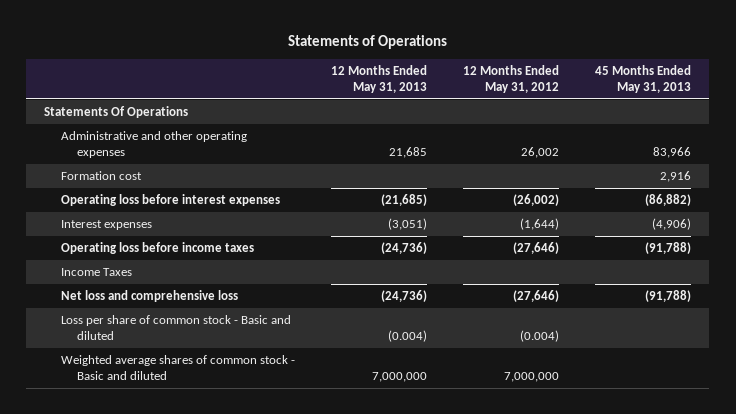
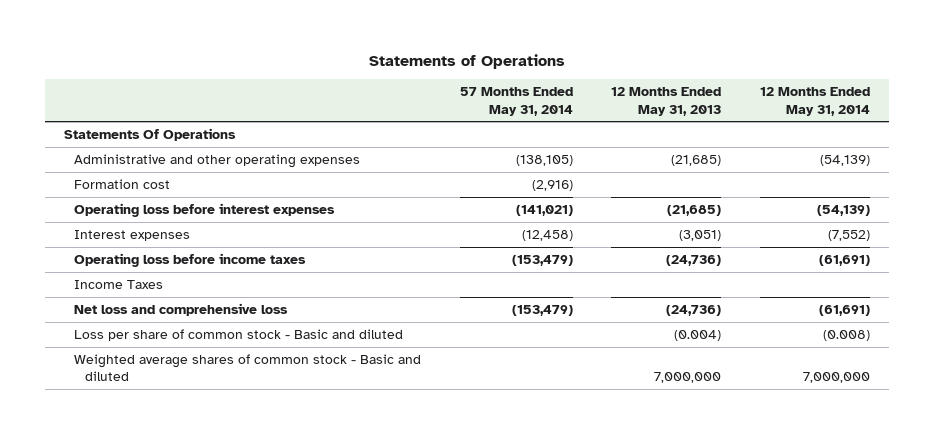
- | 12 Months Ended May 31, 2013 | 12 Months Ended May 31, 2012 | 45 Months Ended May 31, 2013
+ | 57 Months Ended May 31, 2014 | 12 Months Ended May 31, 2013 | 12 Months Ended May 31, 2014
- Administrative and other operating expenses | 21,685 | 26,002 | 83,966
+ Administrative and other operating expenses | (138,105) | (21,685) | (54,139)

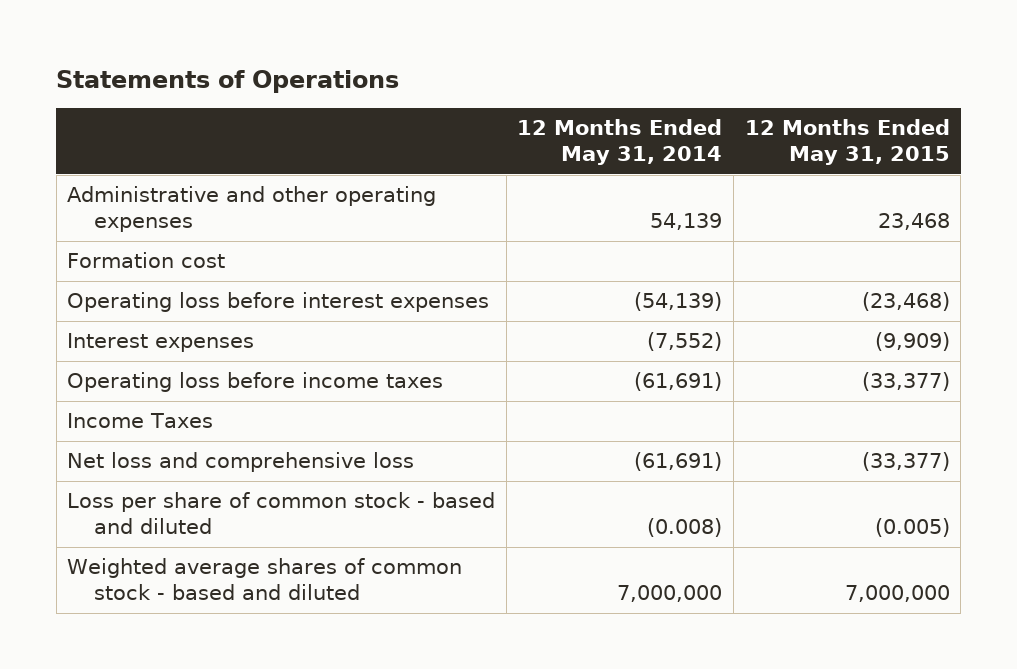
- | 57 Months Ended May 31, 2014 | 12 Months Ended May 31, 2013 | 12 Months Ended May 31, 2014
+ | 12 Months Ended May 31, 2014 | 12 Months Ended May 31, 2015
- Statements Of Operations
- Administrative and other operating expenses | (138,105) | (21,685) | (54,139)
+ Administrative and other operating expenses | 54,139 | 23,468
- Loss per share of common stock - Basic and diluted | | (0.004) | (0.008)
- Weighted average shares of common stock - Basic and diluted | | 7,000,000 | 7,000,000
+ Loss per share of common stock - based and diluted | (0.008) | (0.005)
+ Weighted average shares of common stock - based and diluted | 7,000,000 | 7,000,000

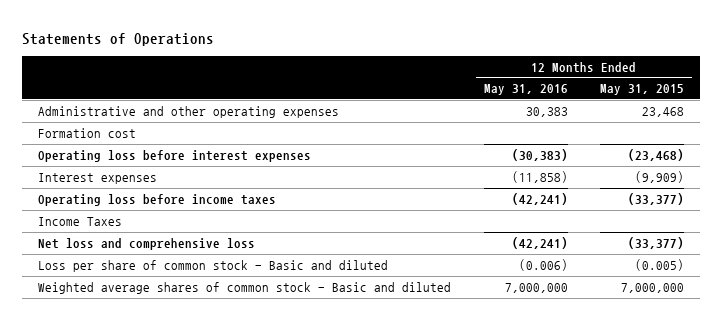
- | 12 Months Ended May 31, 2014 | 12 Months Ended May 31, 2015
+ | 12 Months Ended May 31, 2016 | 12 Months Ended May 31, 2015
- Loss per share of common stock - based and diluted | (0.008) | (0.005)
- Weighted average shares of common stock - based and diluted | 7,000,000 | 7,000,000
+ Loss per share of common stock - Basic and diluted | (0.006) | (0.005)
+ Weighted average shares of common stock - Basic and diluted | 7,000,000 | 7,000,000

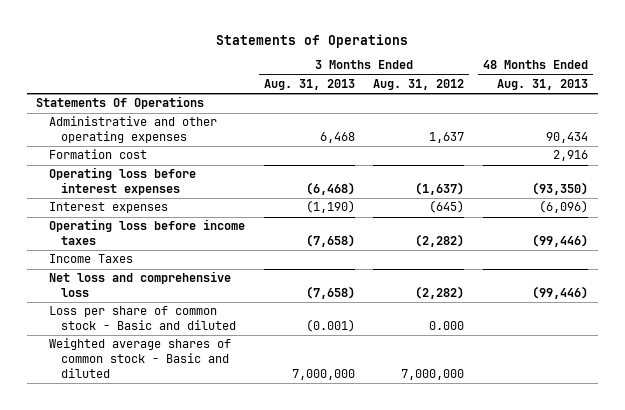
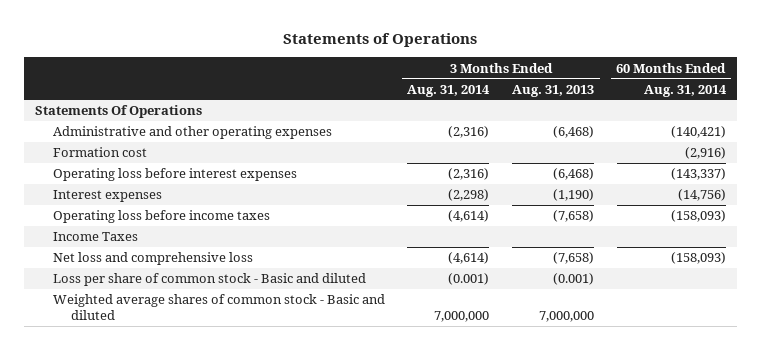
- | 3 Months Ended Aug. 31, 2013 | 3 Months Ended Aug. 31, 2012 | 48 Months Ended Aug. 31, 2013
+ | 3 Months Ended Aug. 31, 2014 | 3 Months Ended Aug. 31, 2013 | 60 Months Ended Aug. 31, 2014
- Administrative and other operating expenses | 6,468 | 1,637 | 90,434
+ Administrative and other operating expenses | (2,316) | (6,468) | (140,421)

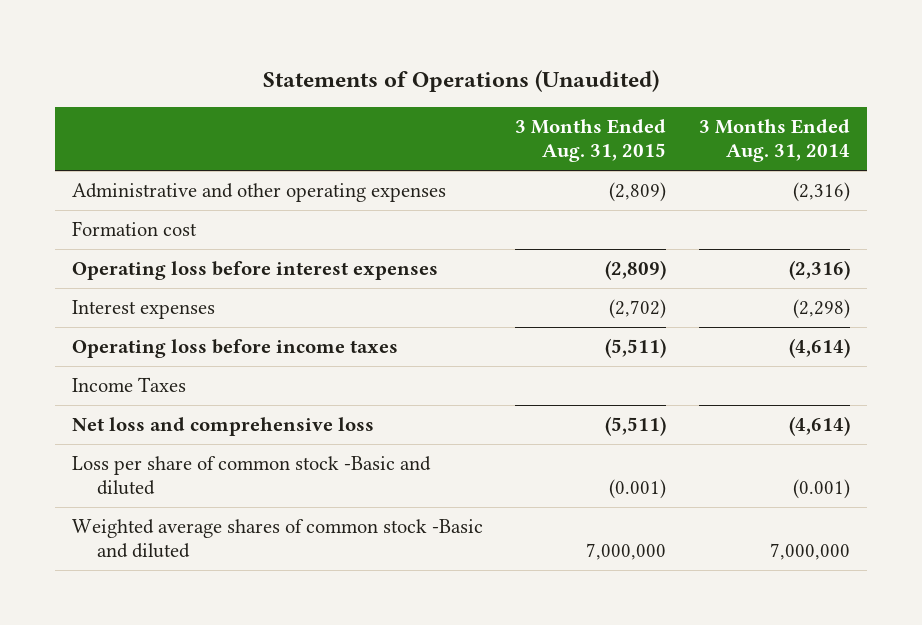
- Statements of Operations
+ Statements of Operations (Unaudited)
- | 3 Months Ended Aug. 31, 2014 | 3 Months Ended Aug. 31, 2013 | 60 Months Ended Aug. 31, 2014
+ | 3 Months Ended Aug. 31, 2015 | 3 Months Ended Aug. 31, 2014
- Statements Of Operations
- Loss per share of common stock - Basic and diluted | (0.001) | (0.001) |
- Weighted average shares of common stock - Basic and diluted | 7,000,000 | 7,000,000 |
+ Loss per share of common stock -Basic and diluted | (0.001) | (0.001)
+ Weighted average shares of common stock -Basic and diluted | 7,000,000 | 7,000,000

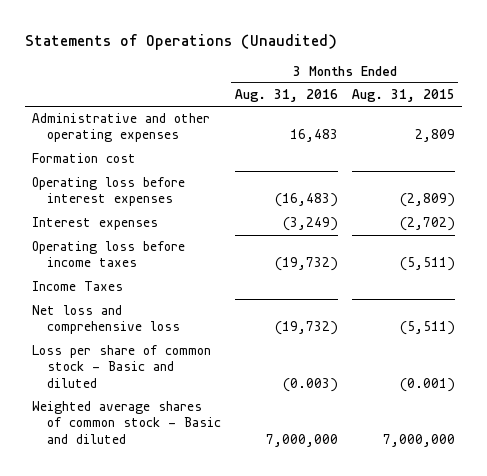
- | 3 Months Ended Aug. 31, 2015 | 3 Months Ended Aug. 31, 2014
+ | 3 Months Ended Aug. 31, 2016 | 3 Months Ended Aug. 31, 2015
- Administrative and other operating expenses | (2,809) | (2,316)
+ Administrative and other operating expenses | 16,483 | 2,809
- Loss per share of common stock -Basic and diluted | (0.001) | (0.001)
- Weighted average shares of common stock -Basic and diluted | 7,000,000 | 7,000,000
+ Loss per share of common stock - Basic and diluted | (0.003) | (0.001)
+ Weighted average shares of common stock - Basic and diluted | 7,000,000 | 7,000,000

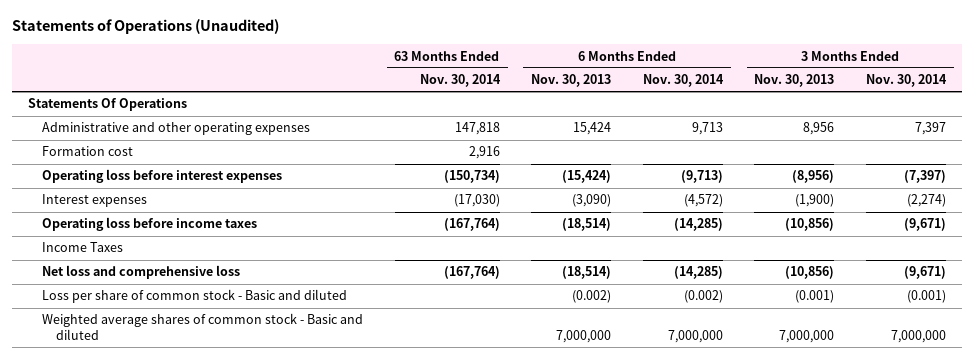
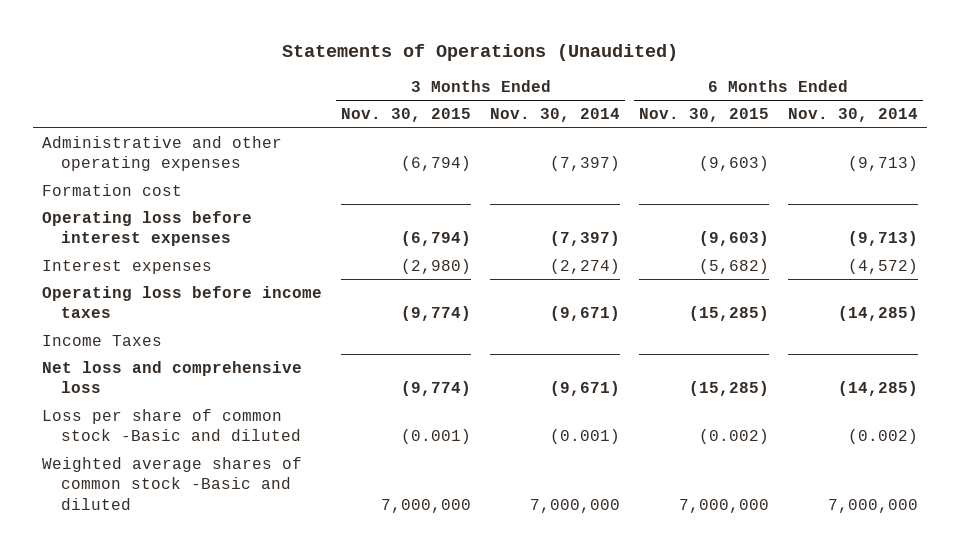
- | 63 Months Ended Nov. 30, 2014 | 6 Months Ended Nov. 30, 2013 | 6 Months Ended Nov. 30, 2014 | 3 Months Ended Nov. 30, 2013 | 3 Months Ended Nov. 30, 2014
+ | 3 Months Ended Nov. 30, 2015 | 3 Months Ended Nov. 30, 2014 | 6 Months Ended Nov. 30, 2015 | 6 Months Ended Nov. 30, 2014
- Statements Of Operations
- Administrative and other operating expenses | 147,818 | 15,424 | 9,713 | 8,956 | 7,397
+ Administrative and other operating expenses | (6,794) | (7,397) | (9,603) | (9,713)
- Loss per share of common stock - Basic and diluted | | (0.002) | (0.002) | (0.001) | (0.001)
- Weighted average shares of common stock - Basic and diluted | | 7,000,000 | 7,000,000 | 7,000,000 | 7,000,000
+ Loss per share of common stock -Basic and diluted | (0.001) | (0.001) | (0.002) | (0.002)
+ Weighted average shares of common stock -Basic and diluted | 7,000,000 | 7,000,000 | 7,000,000 | 7,000,000

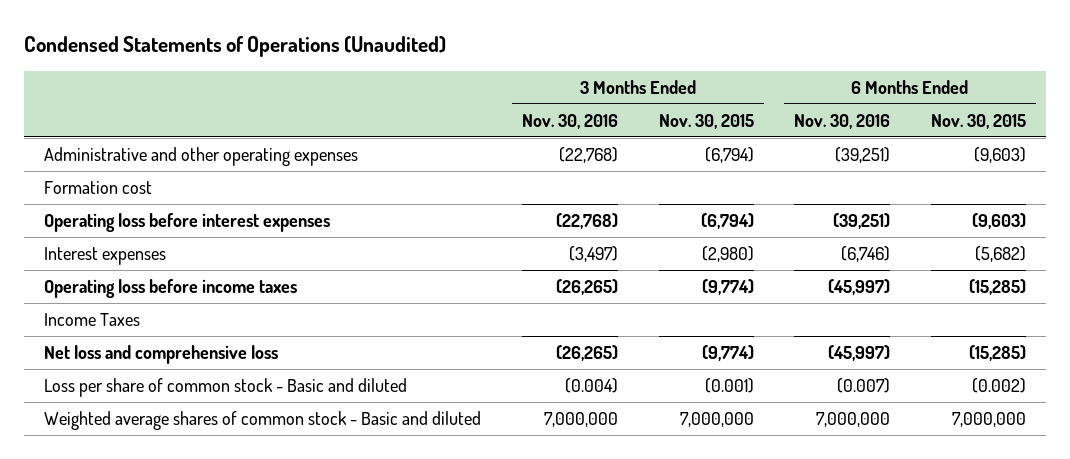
- Statements of Operations (Unaudited)
+ Condensed Statements of Operations (Unaudited)
- | 3 Months Ended Nov. 30, 2015 | 3 Months Ended Nov. 30, 2014 | 6 Months Ended Nov. 30, 2015 | 6 Months Ended Nov. 30, 2014
+ | 3 Months Ended Nov. 30, 2016 | 3 Months Ended Nov. 30, 2015 | 6 Months Ended Nov. 30, 2016 | 6 Months Ended Nov. 30, 2015
- Loss per share of common stock -Basic and diluted | (0.001) | (0.001) | (0.002) | (0.002)
- Weighted average shares of common stock -Basic and diluted | 7,000,000 | 7,000,000 | 7,000,000 | 7,000,000
+ Loss per share of common stock - Basic and diluted | (0.004) | (0.001) | (0.007) | (0.002)
+ Weighted average shares of common stock - Basic and diluted | 7,000,000 | 7,000,000 | 7,000,000 | 7,000,000

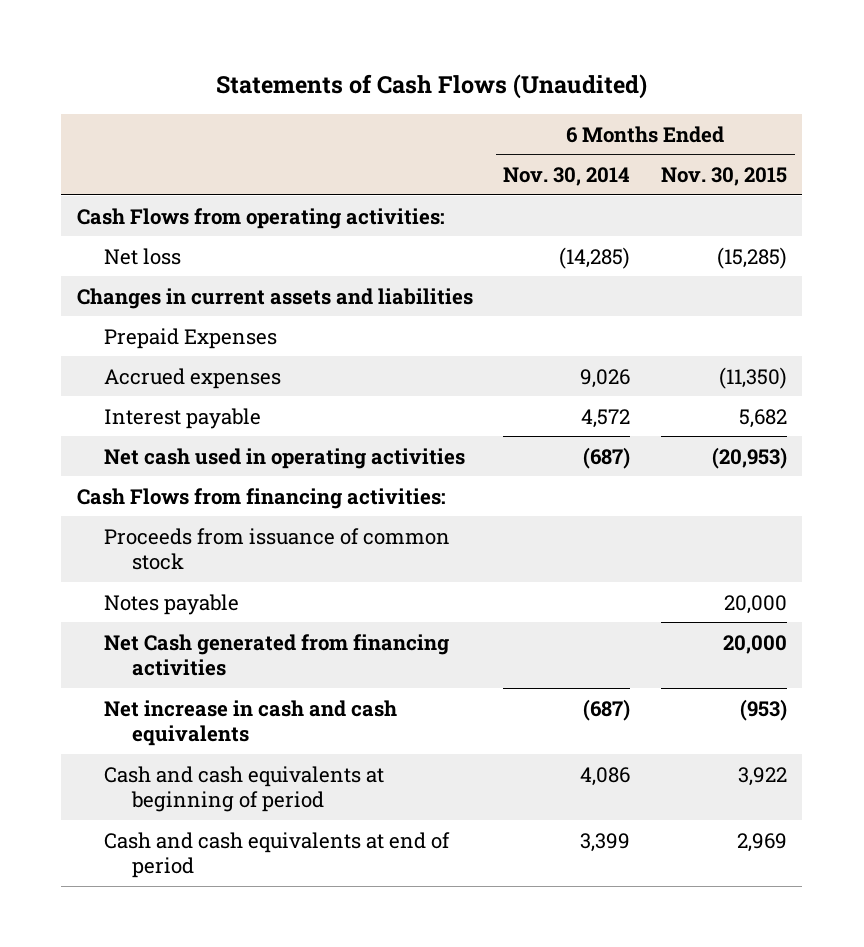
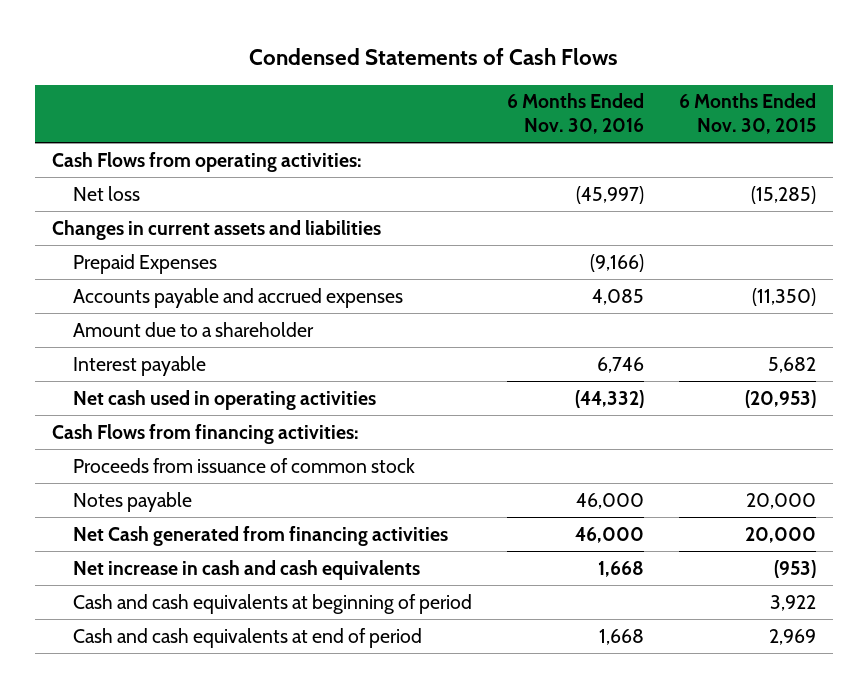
- Statements of Cash Flows (Unaudited)
+ Condensed Statements of Cash Flows
- | 6 Months Ended Nov. 30, 2014 | 6 Months Ended Nov. 30, 2015
+ | 6 Months Ended Nov. 30, 2016 | 6 Months Ended Nov. 30, 2015
- Accrued expenses | 9,026 | (11,350)
+ Accounts payable and accrued expenses | 4,085 | (11,350)
+ Amount due to a shareholder

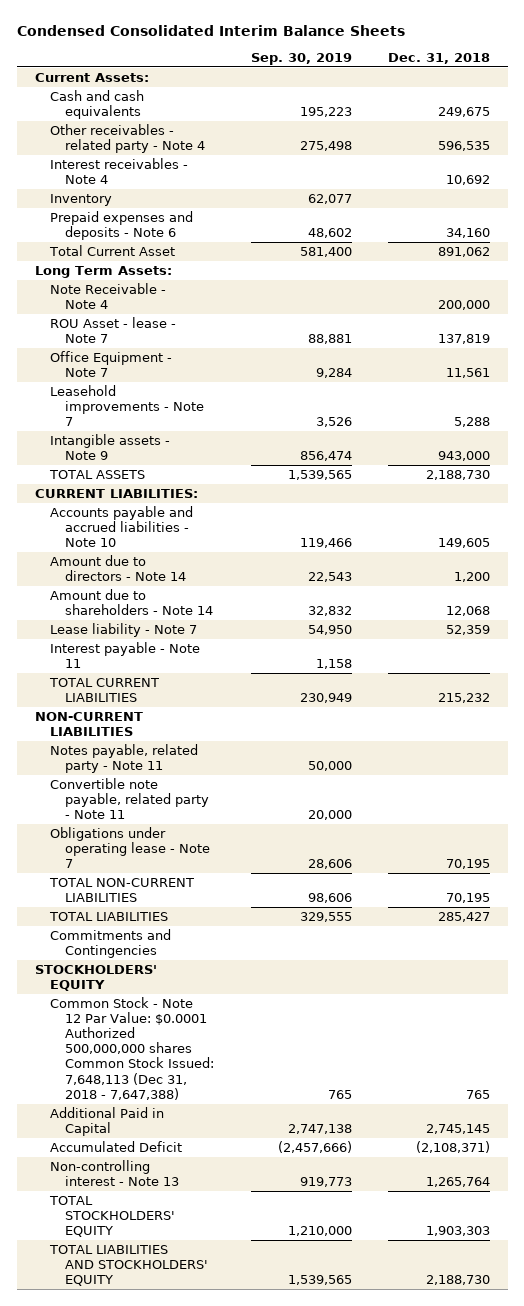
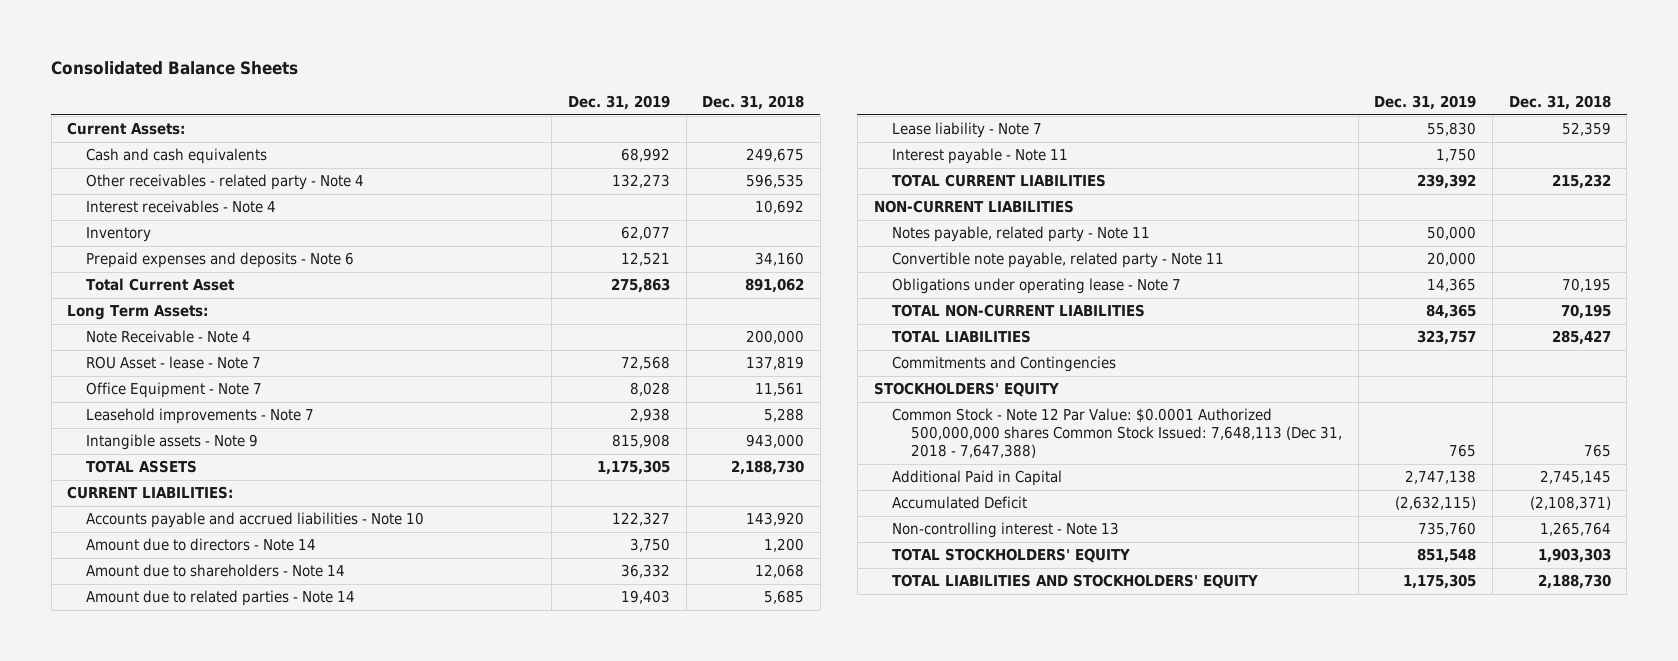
- Condensed Consolidated Interim Balance Sheets
+ Consolidated Balance Sheets
- | Sep. 30, 2019 | Dec. 31, 2018
+ | Dec. 31, 2019 | Dec. 31, 2018
- Accounts payable and accrued liabilities - Note 10 | 119,466 | 149,605
+ Accounts payable and accrued liabilities - Note 10 | 122,327 | 143,920
+ Amount due to related parties - Note 14 | 19,403 | 5,685

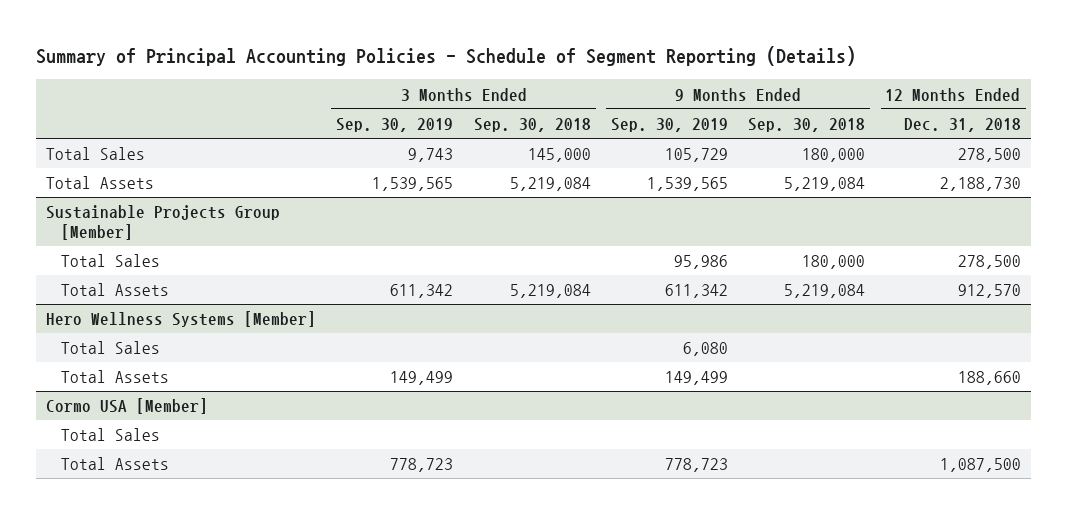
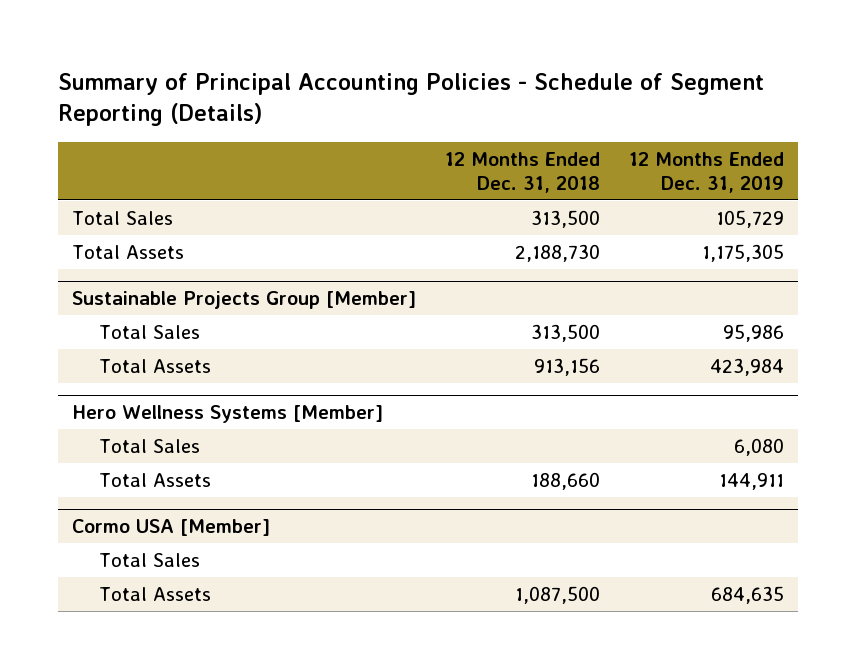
- | 3 Months Ended Sep. 30, 2019 | 3 Months Ended Sep. 30, 2018 | 9 Months Ended Sep. 30, 2019 | 9 Months Ended Sep. 30, 2018 | 12 Months Ended Dec. 31, 2018
+ | 12 Months Ended Dec. 31, 2018 | 12 Months Ended Dec. 31, 2019
- Total Sales | 9,743 | 145,000 | 105,729 | 180,000 | 278,500
+ Total Sales | 313,500 | 105,729
@ Sustainable Projects Group [Member]
- Total Sales | | | 95,986 | 180,000 | 278,500
- Total Assets | 611,342 | 5,219,084 | 611,342 | 5,219,084 | 912,570
+ Total Sales | 313,500 | 95,986
+ Total Assets | 913,156 | 423,984

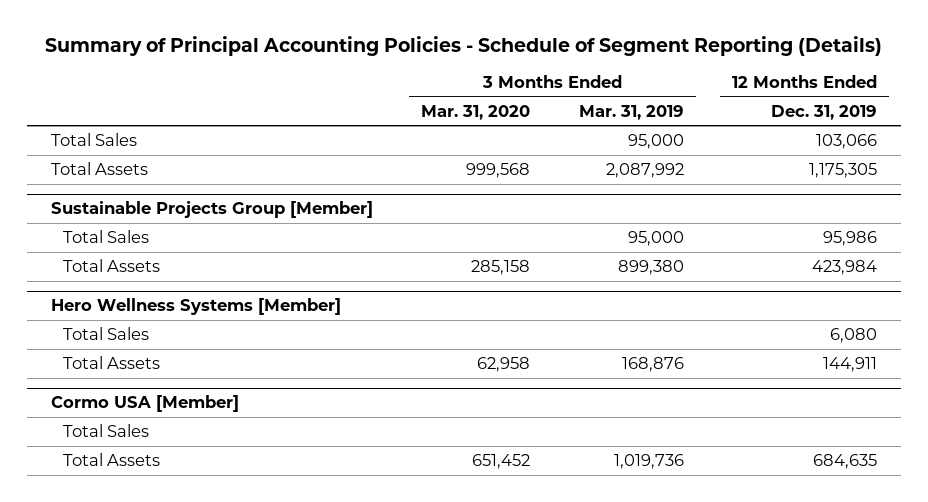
- | 12 Months Ended Dec. 31, 2018 | 12 Months Ended Dec. 31, 2019
+ | 3 Months Ended Mar. 31, 2020 | 3 Months Ended Mar. 31, 2019 | 12 Months Ended Dec. 31, 2019
- Total Sales | 313,500 | 105,729
+ Total Sales | | 95,000 | 103,066

